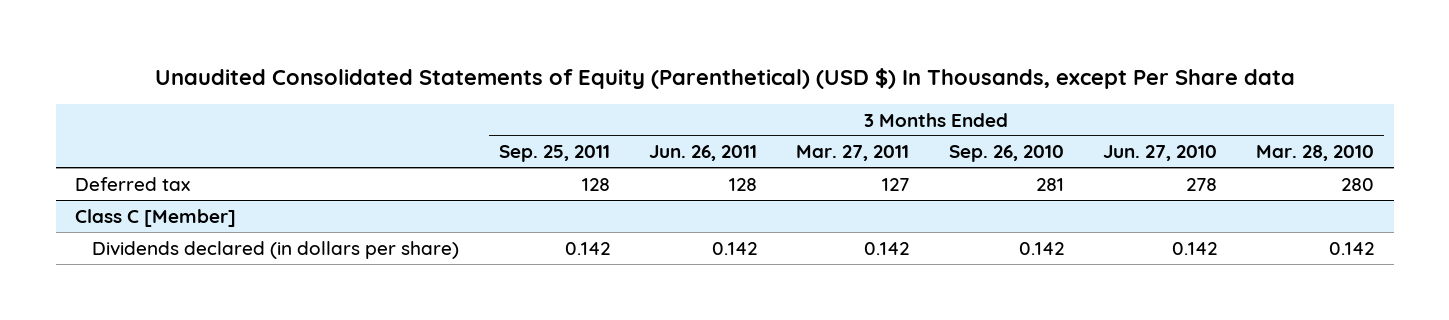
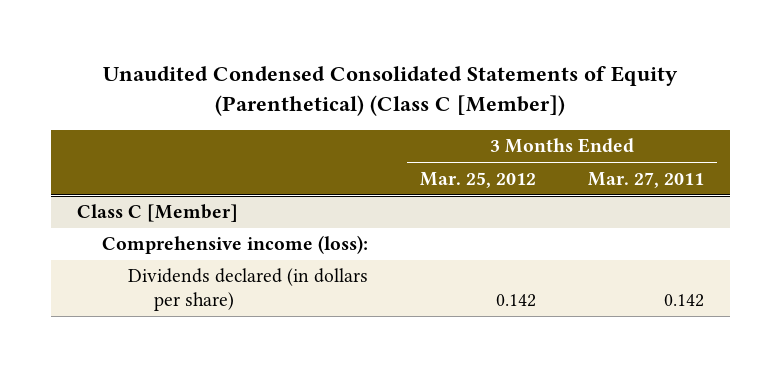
- Unaudited Consolidated Statements of Equity (Parenthetical) (USD $) In Thousands, except Per Share data
+ Unaudited Condensed Consolidated Statements of Equity (Parenthetical) (Class C [Member])
- | 3 Months Ended Sep. 25, 2011 | 3 Months Ended Jun. 26, 2011 | 3 Months Ended Mar. 27, 2011 | 3 Months Ended Sep. 26, 2010 | 3 Months Ended Jun. 27, 2010 | 3 Months Ended Mar. 28, 2010
+ | 3 Months Ended Mar. 25, 2012 | 3 Months Ended Mar. 27, 2011
- Deferred tax | 128 | 128 | 127 | 281 | 278 | 280
@ Class C [Member]
+ Comprehensive income (loss):

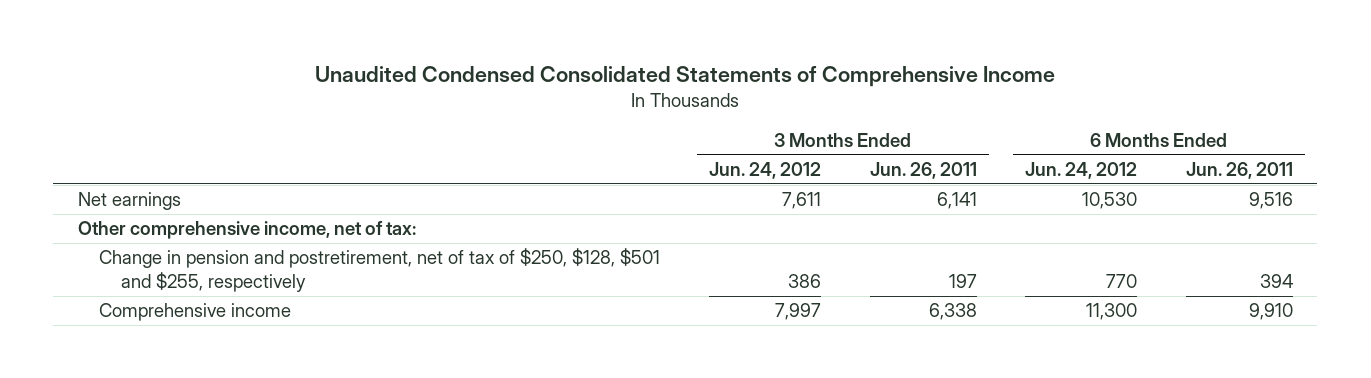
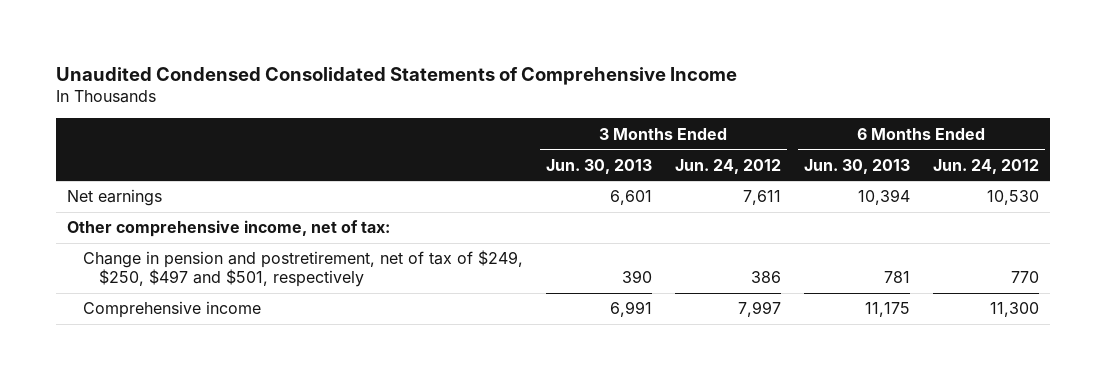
- | 3 Months Ended Jun. 24, 2012 | 3 Months Ended Jun. 26, 2011 | 6 Months Ended Jun. 24, 2012 | 6 Months Ended Jun. 26, 2011
+ | 3 Months Ended Jun. 30, 2013 | 3 Months Ended Jun. 24, 2012 | 6 Months Ended Jun. 30, 2013 | 6 Months Ended Jun. 24, 2012
- Change in pension and postretirement, net of tax of $250, $128, $501 and $255, respectively | 386 | 197 | 770 | 394
+ Change in pension and postretirement, net of tax of $249, $250, $497 and $501, respectively | 390 | 386 | 781 | 770

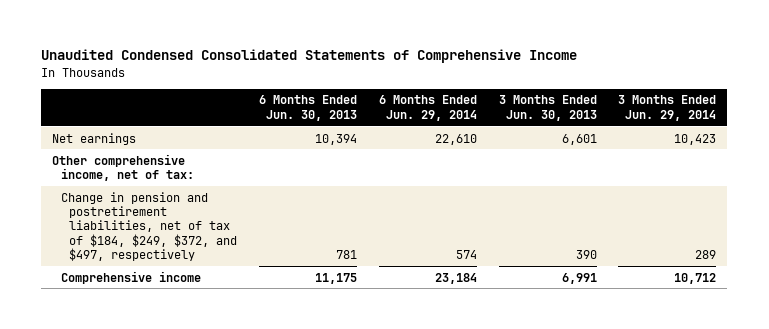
- | 3 Months Ended Jun. 30, 2013 | 3 Months Ended Jun. 24, 2012 | 6 Months Ended Jun. 30, 2013 | 6 Months Ended Jun. 24, 2012
+ | 6 Months Ended Jun. 30, 2013 | 6 Months Ended Jun. 29, 2014 | 3 Months Ended Jun. 30, 2013 | 3 Months Ended Jun. 29, 2014
- Change in pension and postretirement, net of tax of $249, $250, $497 and $501, respectively | 390 | 386 | 781 | 770
+ Change in pension and postretirement liabilities, net of tax of $184, $249, $372, and $497, respectively | 781 | 574 | 390 | 289

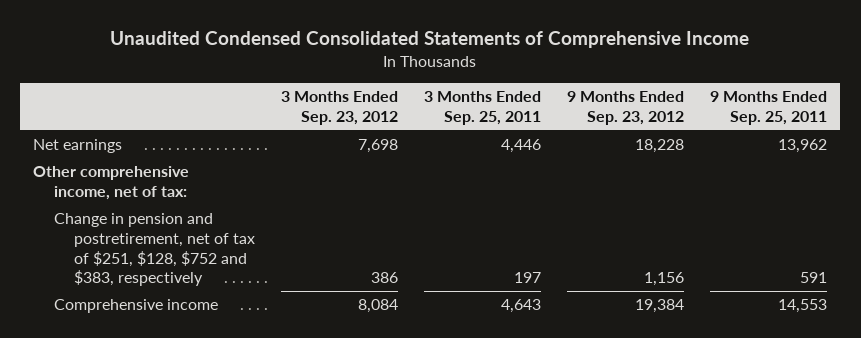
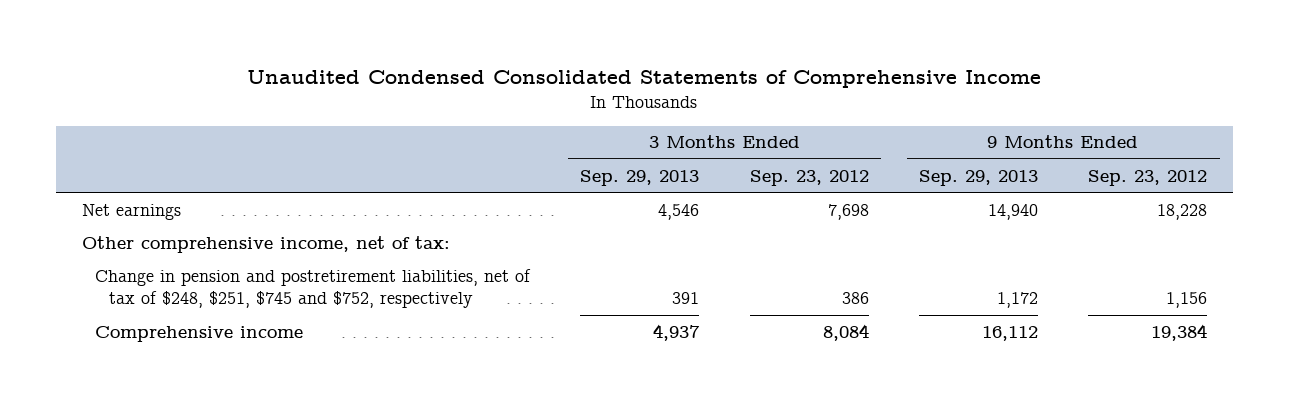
- | 3 Months Ended Sep. 23, 2012 | 3 Months Ended Sep. 25, 2011 | 9 Months Ended Sep. 23, 2012 | 9 Months Ended Sep. 25, 2011
+ | 3 Months Ended Sep. 29, 2013 | 3 Months Ended Sep. 23, 2012 | 9 Months Ended Sep. 29, 2013 | 9 Months Ended Sep. 23, 2012
- Change in pension and postretirement, net of tax of $251, $128, $752 and $383, respectively | 386 | 197 | 1,156 | 591
+ Change in pension and postretirement liabilities, net of tax of $248, $251, $745 and $752, respectively | 391 | 386 | 1,172 | 1,156

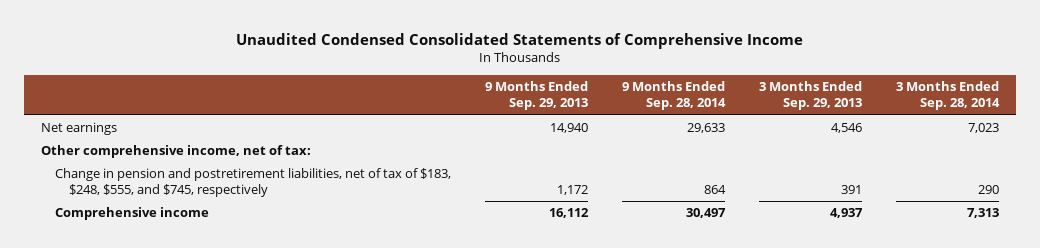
- | 3 Months Ended Sep. 29, 2013 | 3 Months Ended Sep. 23, 2012 | 9 Months Ended Sep. 29, 2013 | 9 Months Ended Sep. 23, 2012
+ | 9 Months Ended Sep. 29, 2013 | 9 Months Ended Sep. 28, 2014 | 3 Months Ended Sep. 29, 2013 | 3 Months Ended Sep. 28, 2014
- Change in pension and postretirement liabilities, net of tax of $248, $251, $745 and $752, respectively | 391 | 386 | 1,172 | 1,156
+ Change in pension and postretirement liabilities, net of tax of $183, $248, $555, and $745, respectively | 1,172 | 864 | 391 | 290

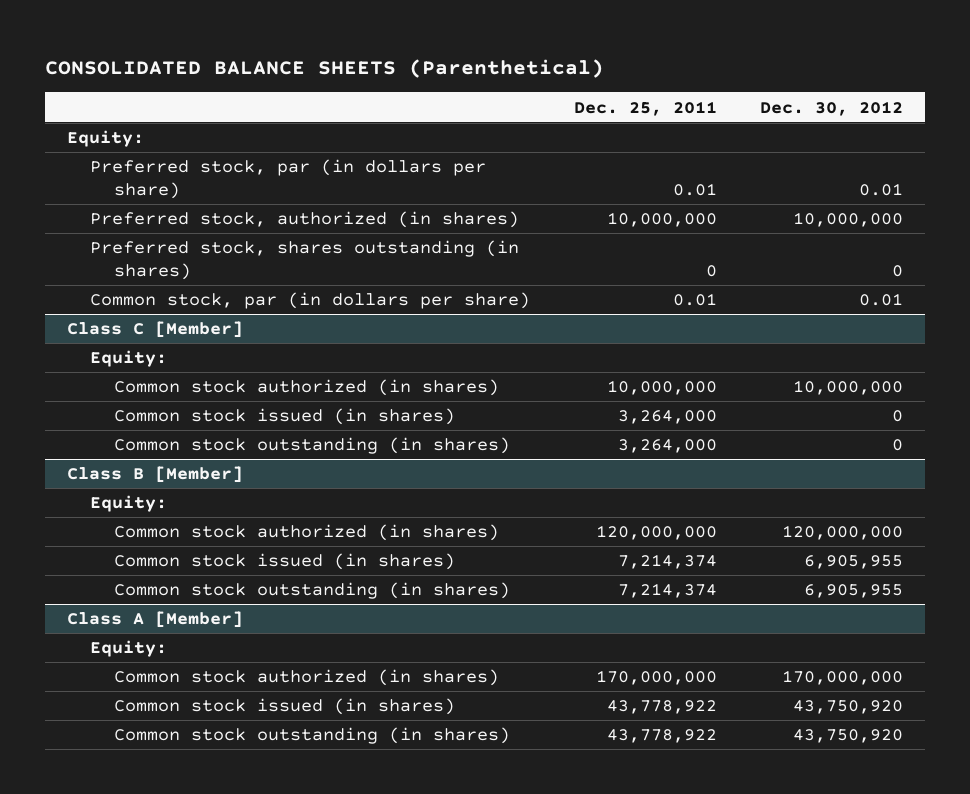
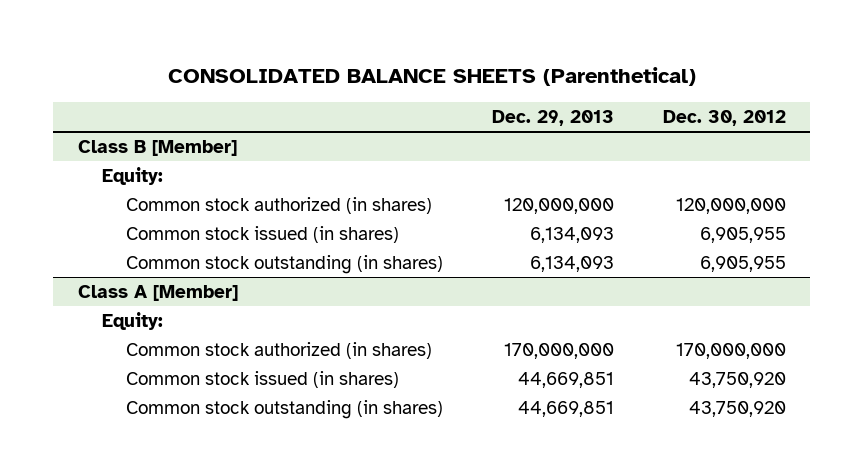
- | Dec. 25, 2011 | Dec. 30, 2012
+ | Dec. 29, 2013 | Dec. 30, 2012
- Equity:
- Preferred stock, par (in dollars per share) | 0.01 | 0.01
- Preferred stock, authorized (in shares) | 10,000,000 | 10,000,000
- Preferred stock, shares outstanding (in shares) | 0 | 0
- Common stock, par (in dollars per share) | 0.01 | 0.01
- Class C [Member]
- Equity:
- Common stock authorized (in shares) | 10,000,000 | 10,000,000
- Common stock issued (in shares) | 3,264,000 | 0
- Common stock outstanding (in shares) | 3,264,000 | 0

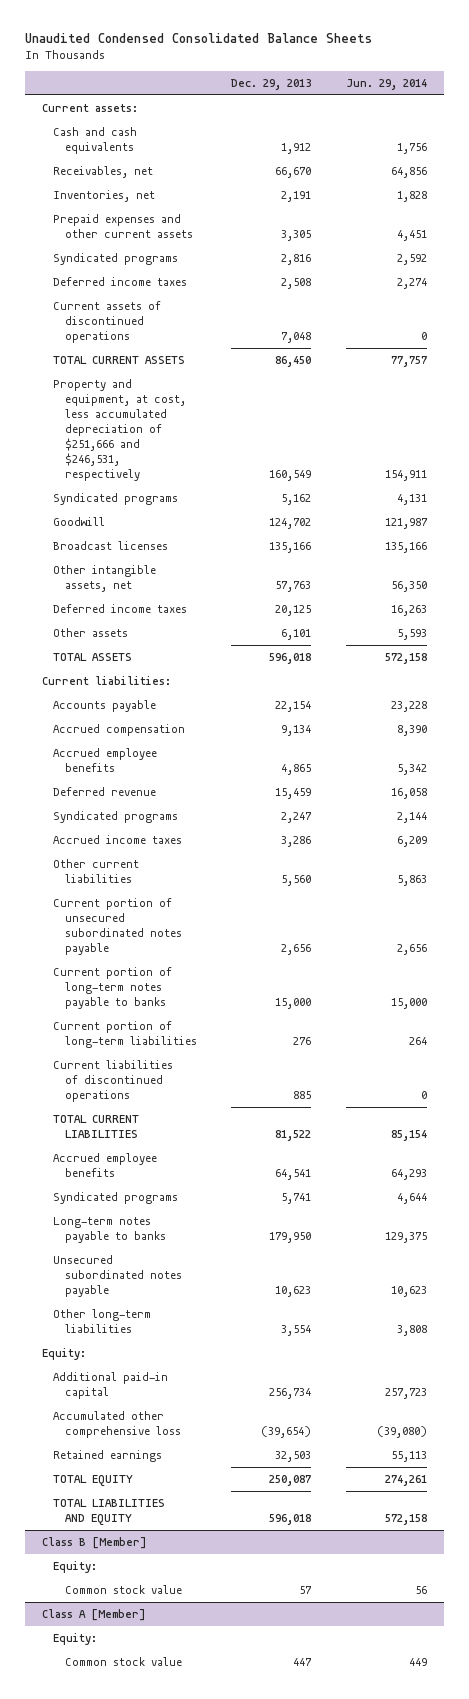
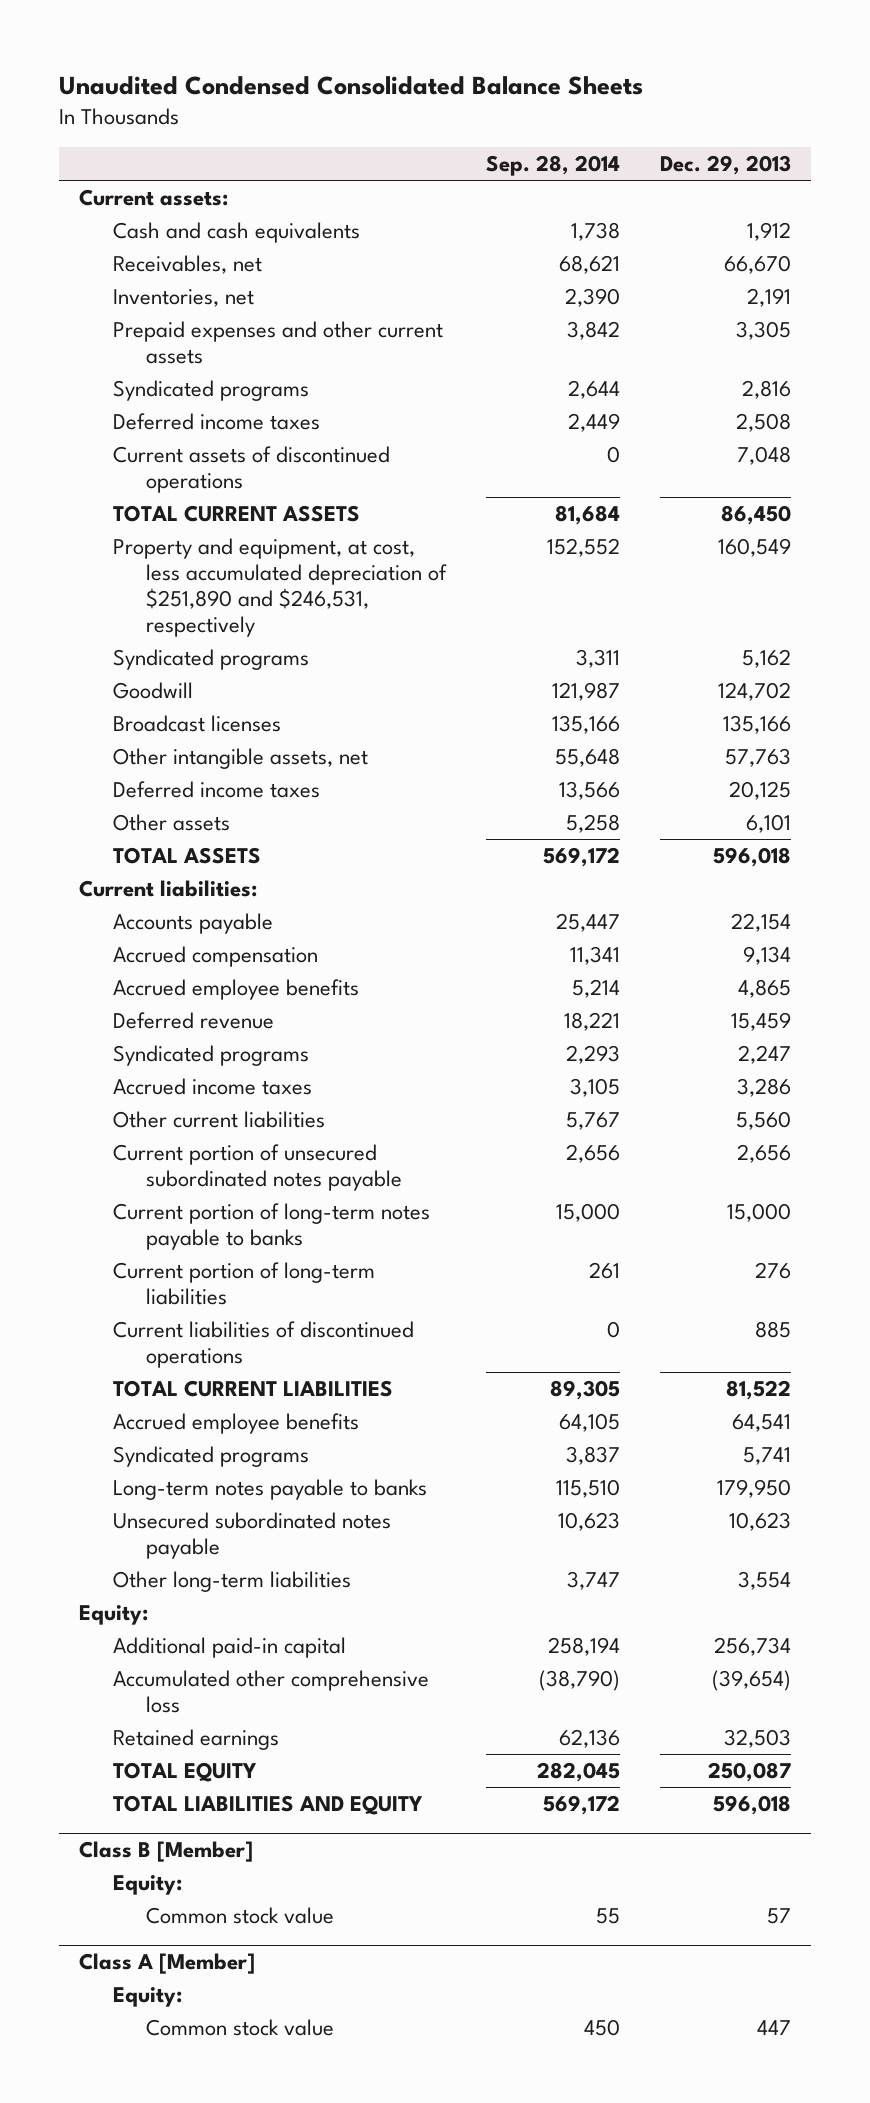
- | Dec. 29, 2013 | Jun. 29, 2014
+ | Sep. 28, 2014 | Dec. 29, 2013
- Property and equipment, at cost, less accumulated depreciation of $251,666 and $246,531, respectively | 160,549 | 154,911
+ Property and equipment, at cost, less accumulated depreciation of $251,890 and $246,531, respectively | 152,552 | 160,549

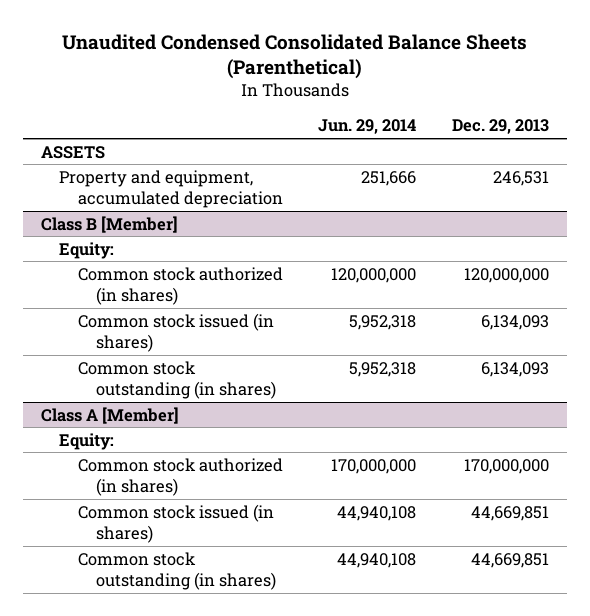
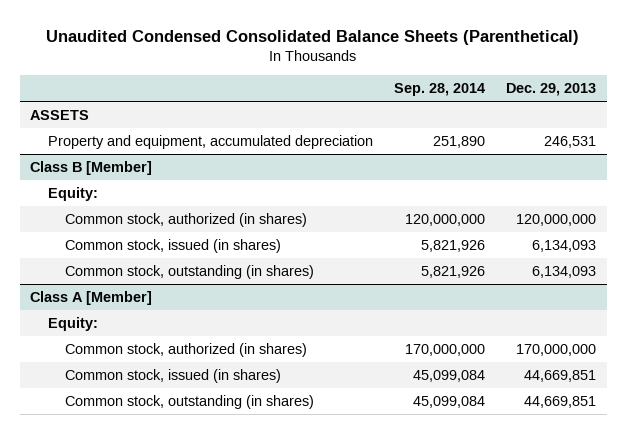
- | Jun. 29, 2014 | Dec. 29, 2013
+ | Sep. 28, 2014 | Dec. 29, 2013
@ Class B [Member]
- Common stock authorized (in shares) | 120,000,000 | 120,000,000
- Common stock issued (in shares) | 5,952,318 | 6,134,093
- Common stock outstanding (in shares) | 5,952,318 | 6,134,093
+ Common stock, authorized (in shares) | 120,000,000 | 120,000,000
+ Common stock, issued (in shares) | 5,821,926 | 6,134,093
+ Common stock, outstanding (in shares) | 5,821,926 | 6,134,093
@ Class A [Member]
- Common stock authorized (in shares) | 170,000,000 | 170,000,000
- Common stock issued (in shares) | 44,940,108 | 44,669,851
- Common stock outstanding (in shares) | 44,940,108 | 44,669,851
+ Common stock, authorized (in shares) | 170,000,000 | 170,000,000
+ Common stock, issued (in shares) | 45,099,084 | 44,669,851
+ Common stock, outstanding (in shares) | 45,099,084 | 44,669,851

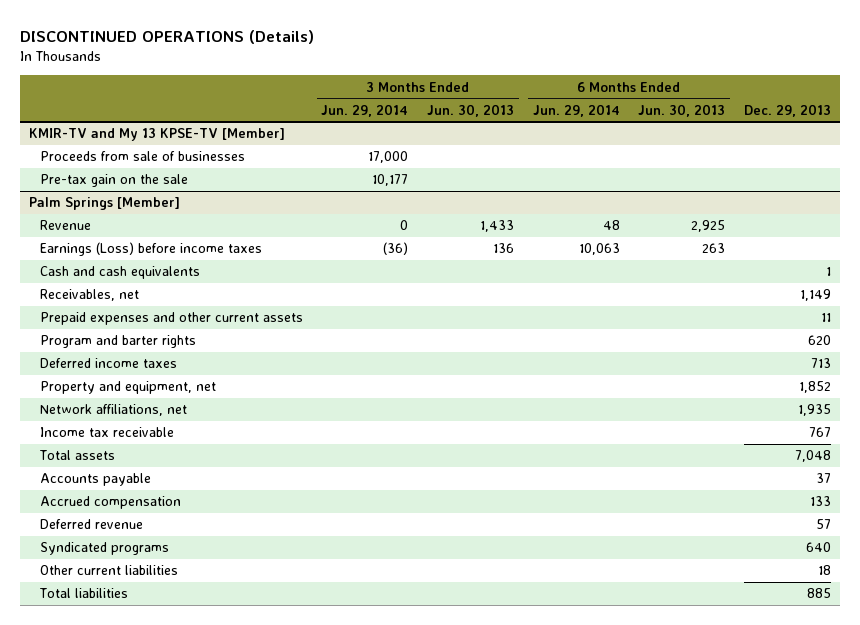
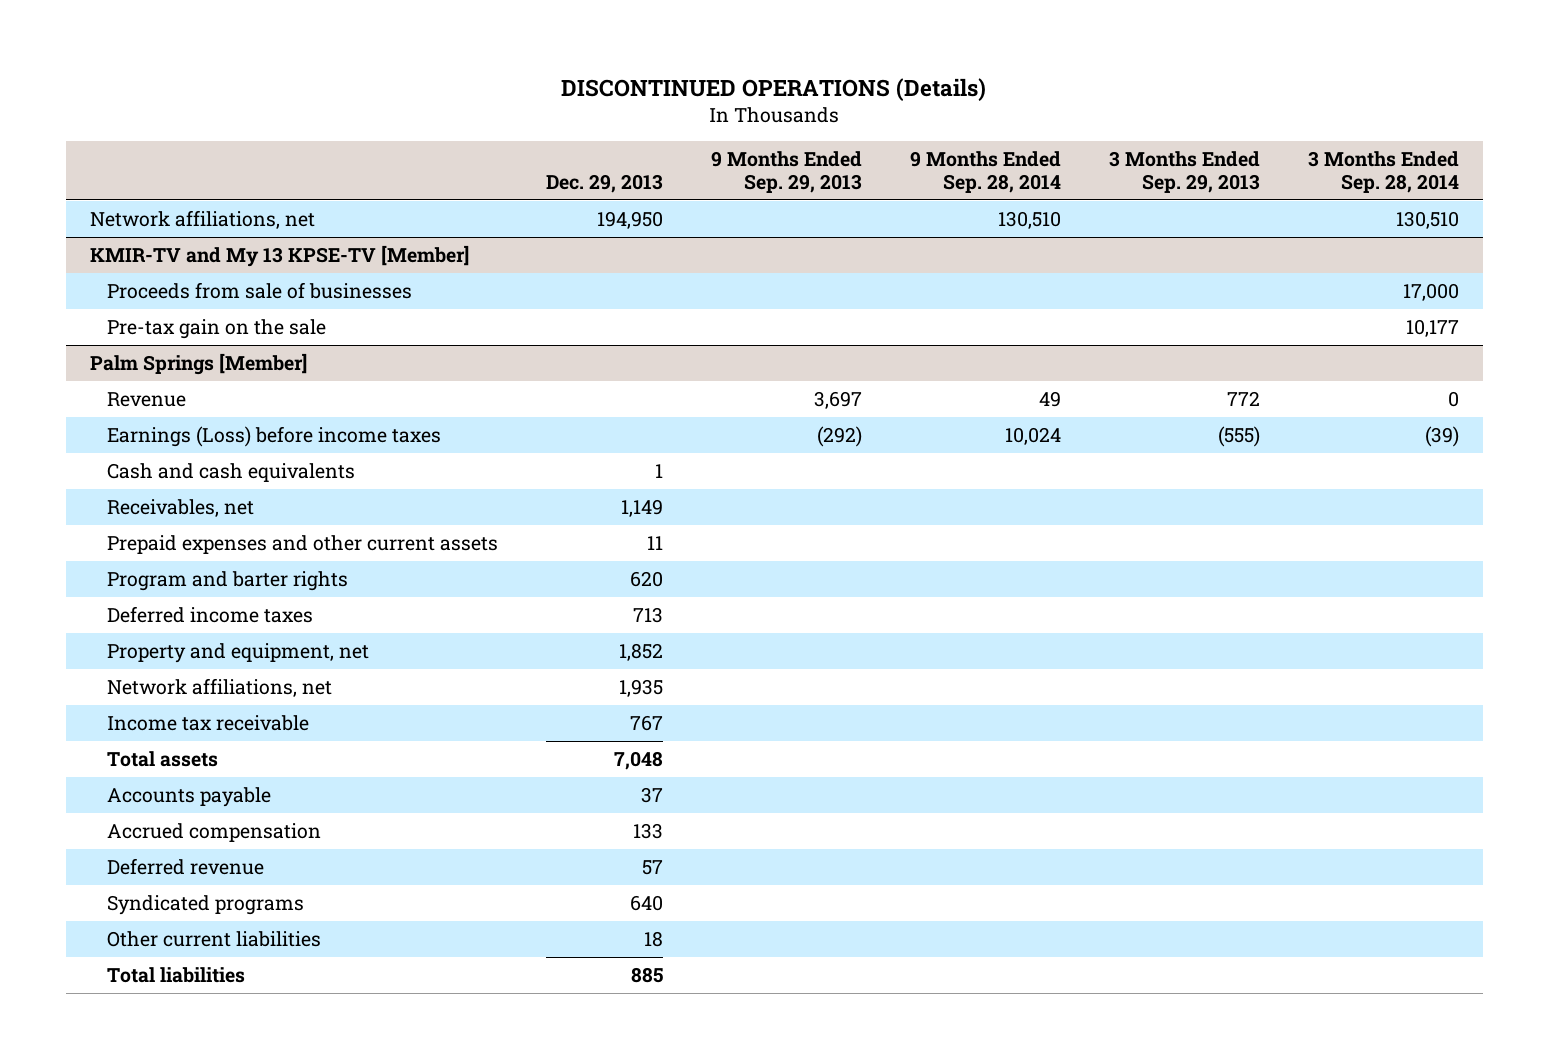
- | 3 Months Ended Jun. 29, 2014 | 3 Months Ended Jun. 30, 2013 | 6 Months Ended Jun. 29, 2014 | 6 Months Ended Jun. 30, 2013 | Dec. 29, 2013
+ | Dec. 29, 2013 | 9 Months Ended Sep. 29, 2013 | 9 Months Ended Sep. 28, 2014 | 3 Months Ended Sep. 29, 2013 | 3 Months Ended Sep. 28, 2014
+ Network affiliations, net | 194,950 | | 130,510 | | 130,510

